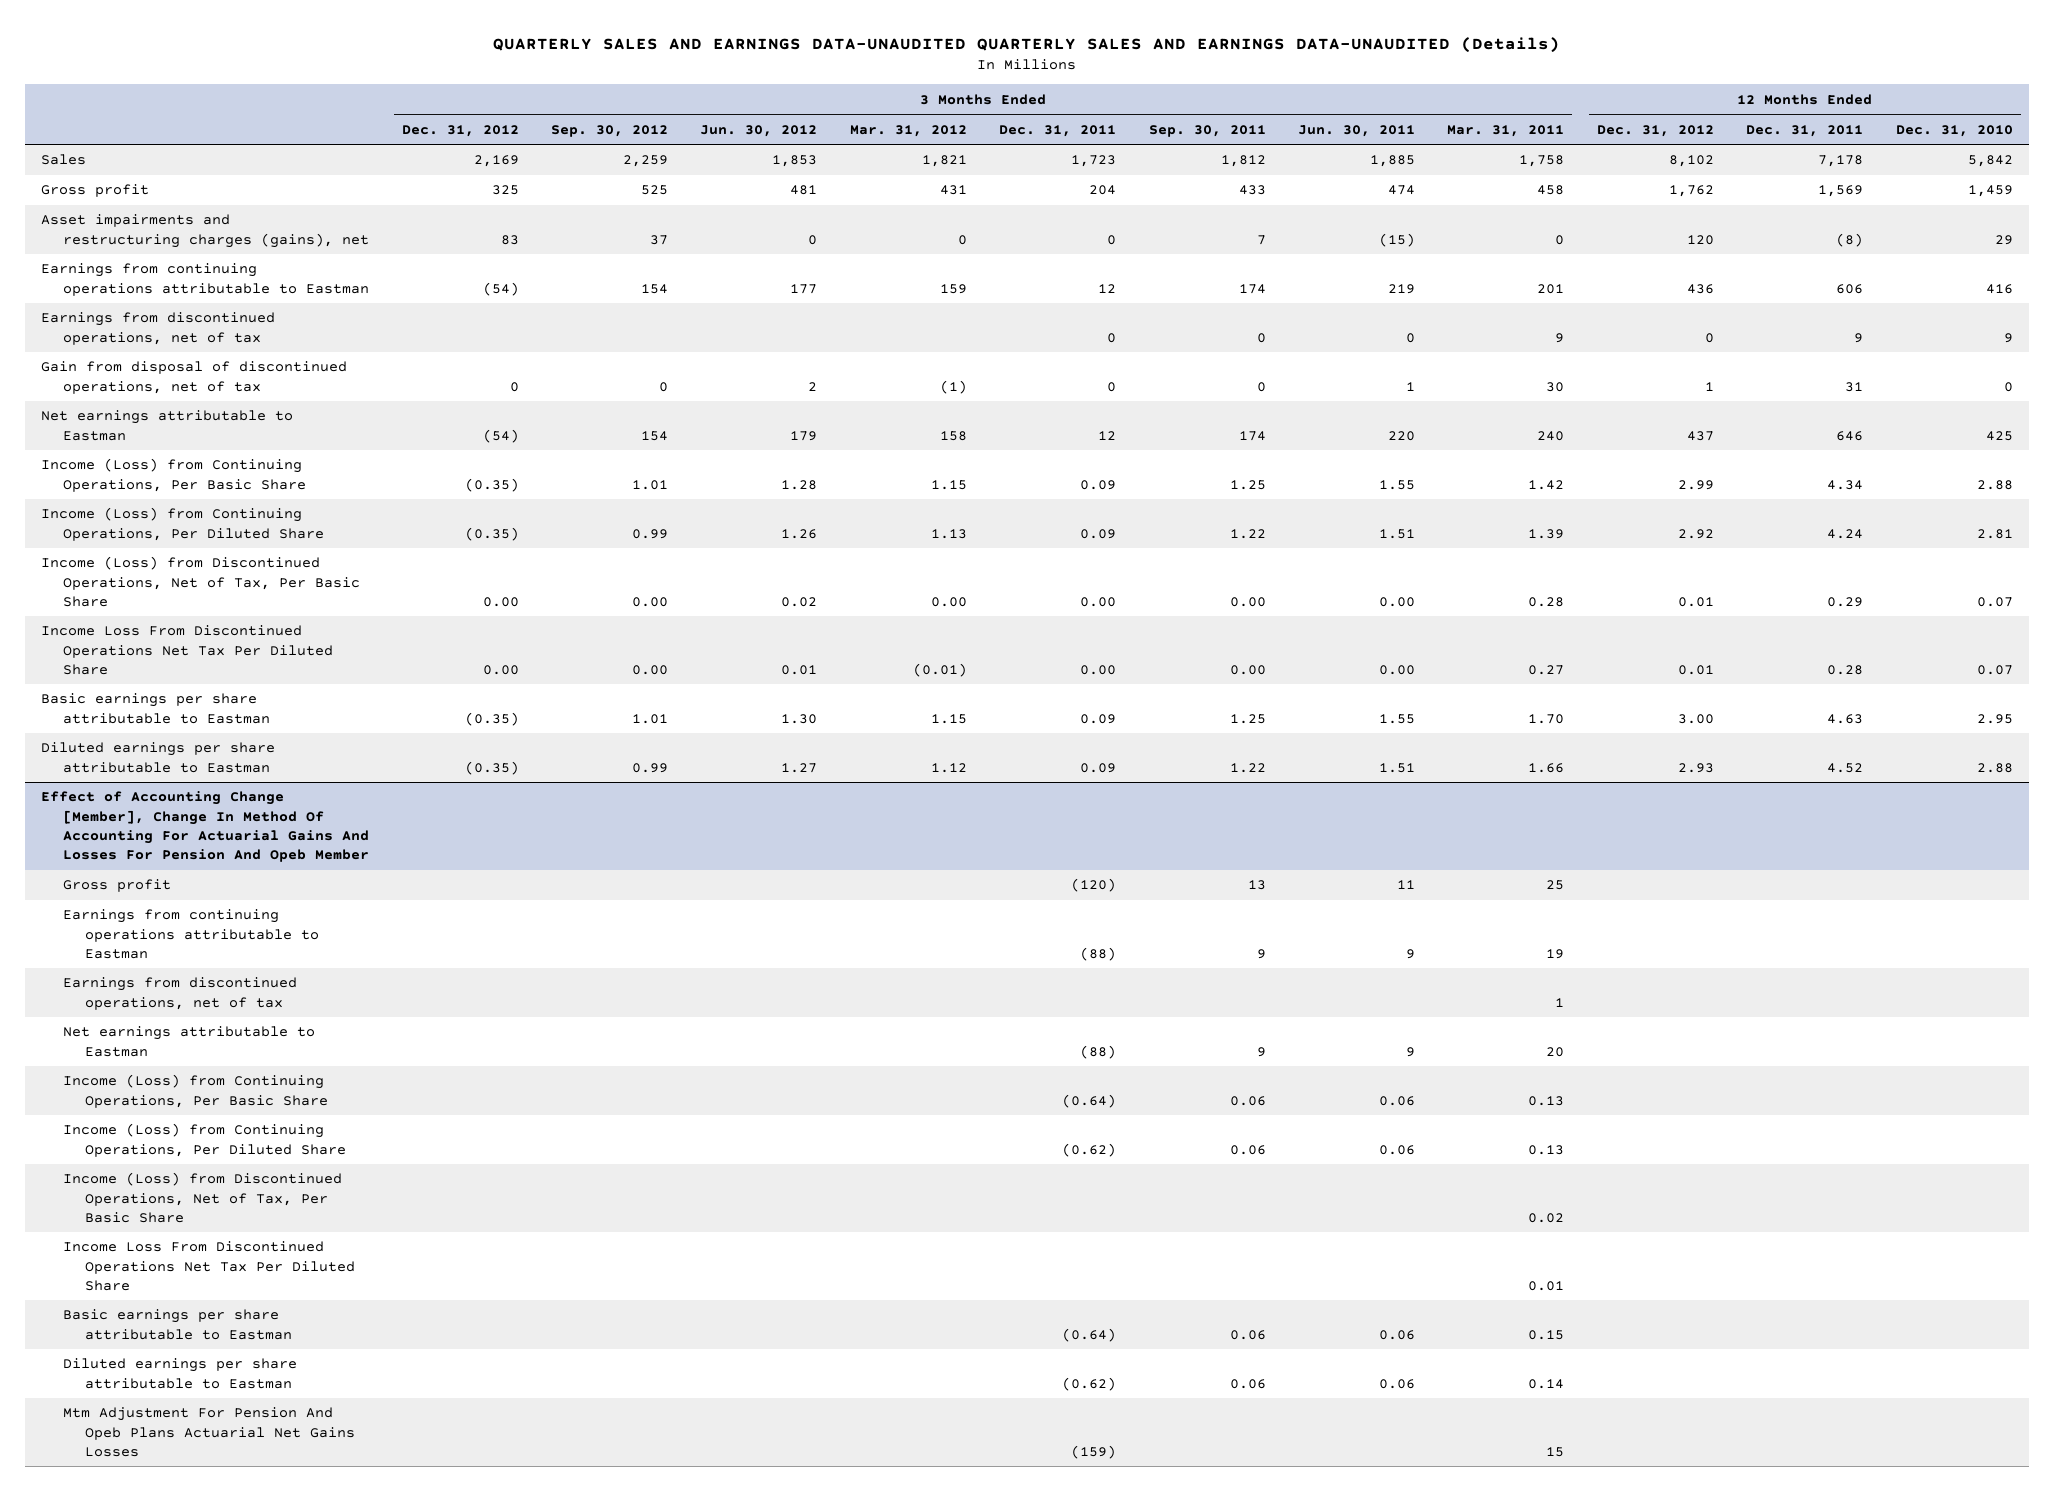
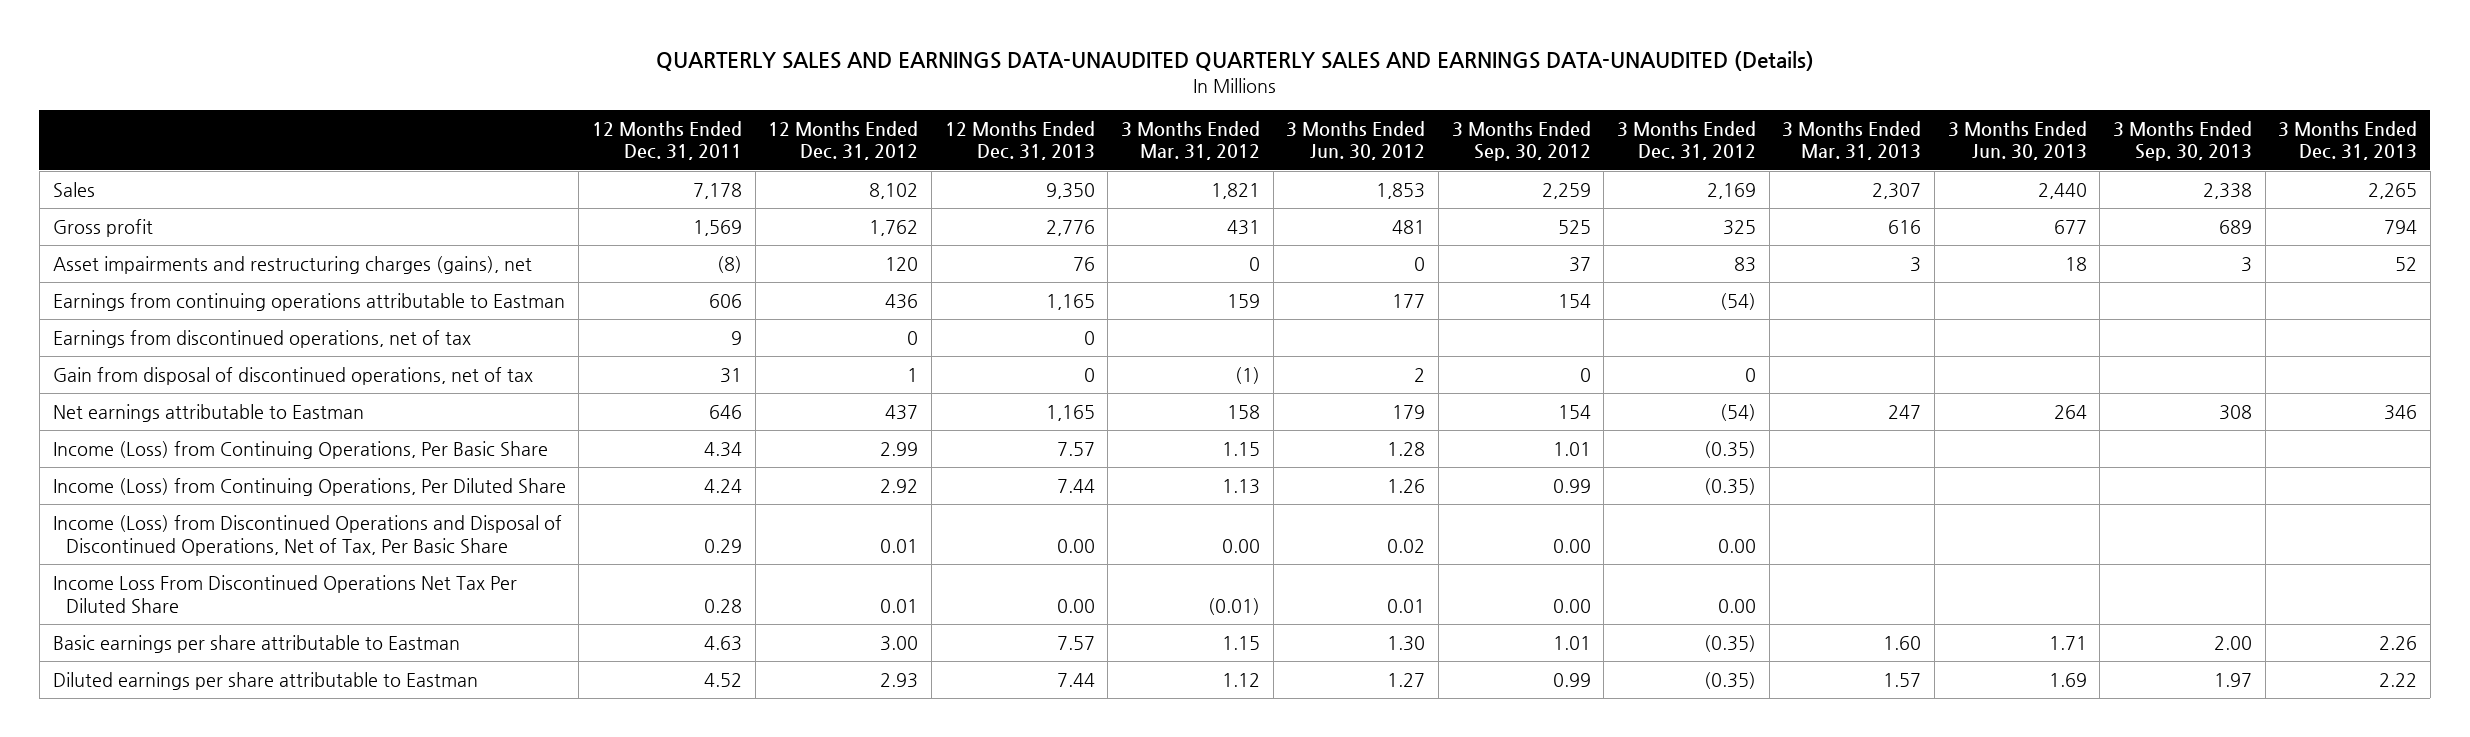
- | 3 Months Ended Dec. 31, 2012 | 3 Months Ended Sep. 30, 2012 | 3 Months Ended Jun. 30, 2012 | 3 Months Ended Mar. 31, 2012 | 3 Months Ended Dec. 31, 2011 | 3 Months Ended Sep. 30, 2011 | 3 Months Ended Jun. 30, 2011 | 3 Months Ended Mar. 31, 2011 | 12 Months Ended Dec. 31, 2012 | 12 Months Ended Dec. 31, 2011 | 12 Months Ended Dec. 31, 2010
+ | 12 Months Ended Dec. 31, 2011 | 12 Months Ended Dec. 31, 2012 | 12 Months Ended Dec. 31, 2013 | 3 Months Ended Mar. 31, 2012 | 3 Months Ended Jun. 30, 2012 | 3 Months Ended Sep. 30, 2012 | 3 Months Ended Dec. 31, 2012 | 3 Months Ended Mar. 31, 2013 | 3 Months Ended Jun. 30, 2013 | 3 Months Ended Sep. 30, 2013 | 3 Months Ended Dec. 31, 2013
- Income (Loss) from Discontinued Operations, Net of Tax, Per Basic Share | 0.00 | 0.00 | 0.02 | 0.00 | 0.00 | 0.00 | 0.00 | 0.28 | 0.01 | 0.29 | 0.07
+ Income (Loss) from Discontinued Operations and Disposal of Discontinued Operations, Net of Tax, Per Basic Share | 0.29 | 0.01 | 0.00 | 0.00 | 0.02 | 0.00 | 0.00 | | | |
- Effect of Accounting Change [Member], Change In Method Of Accounting For Actuarial Gains And Losses For Pension And Opeb Member
- Gross profit | | | | | (120) | 13 | 11 | 25 | | |
- Earnings from continuing operations attributable to Eastman | | | | | (88) | 9 | 9 | 19 | | |
- Earnings from discontinued operations, net of tax | | | | | | | | 1 | | |
- Net earnings attributable to Eastman | | | | | (88) | 9 | 9 | 20 | | |
- Income (Loss) from Continuing Operations, Per Basic Share | | | | | (0.64) | 0.06 | 0.06 | 0.13 | | |
- Income (Loss) from Continuing Operations, Per Diluted Share | | | | | (0.62) | 0.06 | 0.06 | 0.13 | | |
- Income (Loss) from Discontinued Operations, Net of Tax, Per Basic Share | | | | | | | | 0.02 | | |
- Income Loss From Discontinued Operations Net Tax Per Diluted Share | | | | | | | | 0.01 | | |
- Basic earnings per share attributable to Eastman | | | | | (0.64) | 0.06 | 0.06 | 0.15 | | |
- Diluted earnings per share attributable to Eastman | | | | | (0.62) | 0.06 | 0.06 | 0.14 | | |
- Mtm Adjustment For Pension And Opeb Plans Actuarial Net Gains Losses | | | | | (159) | | | 15 | | |

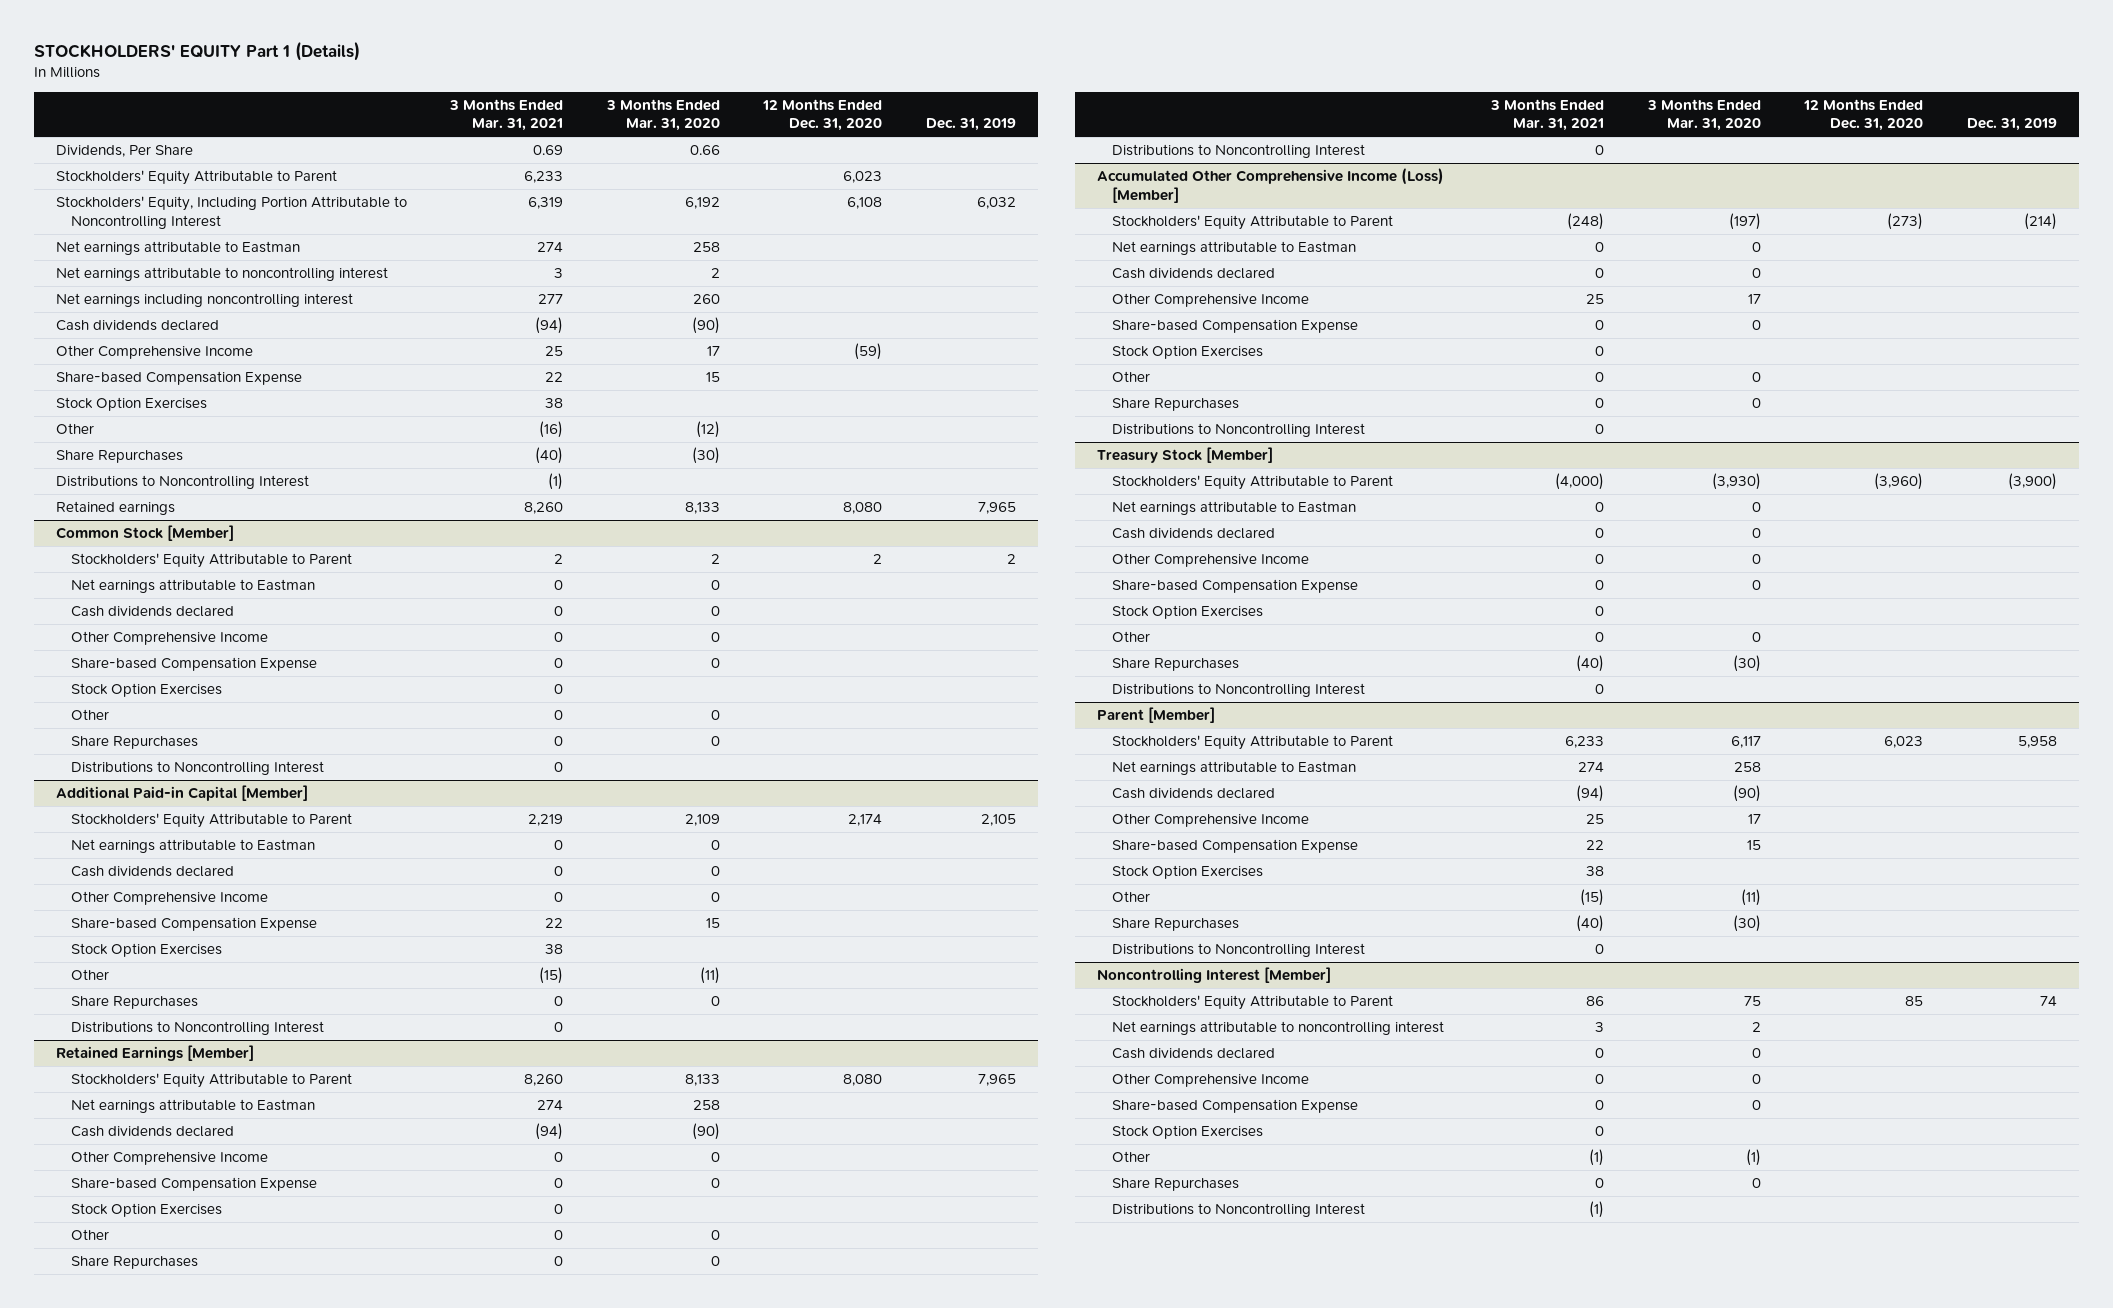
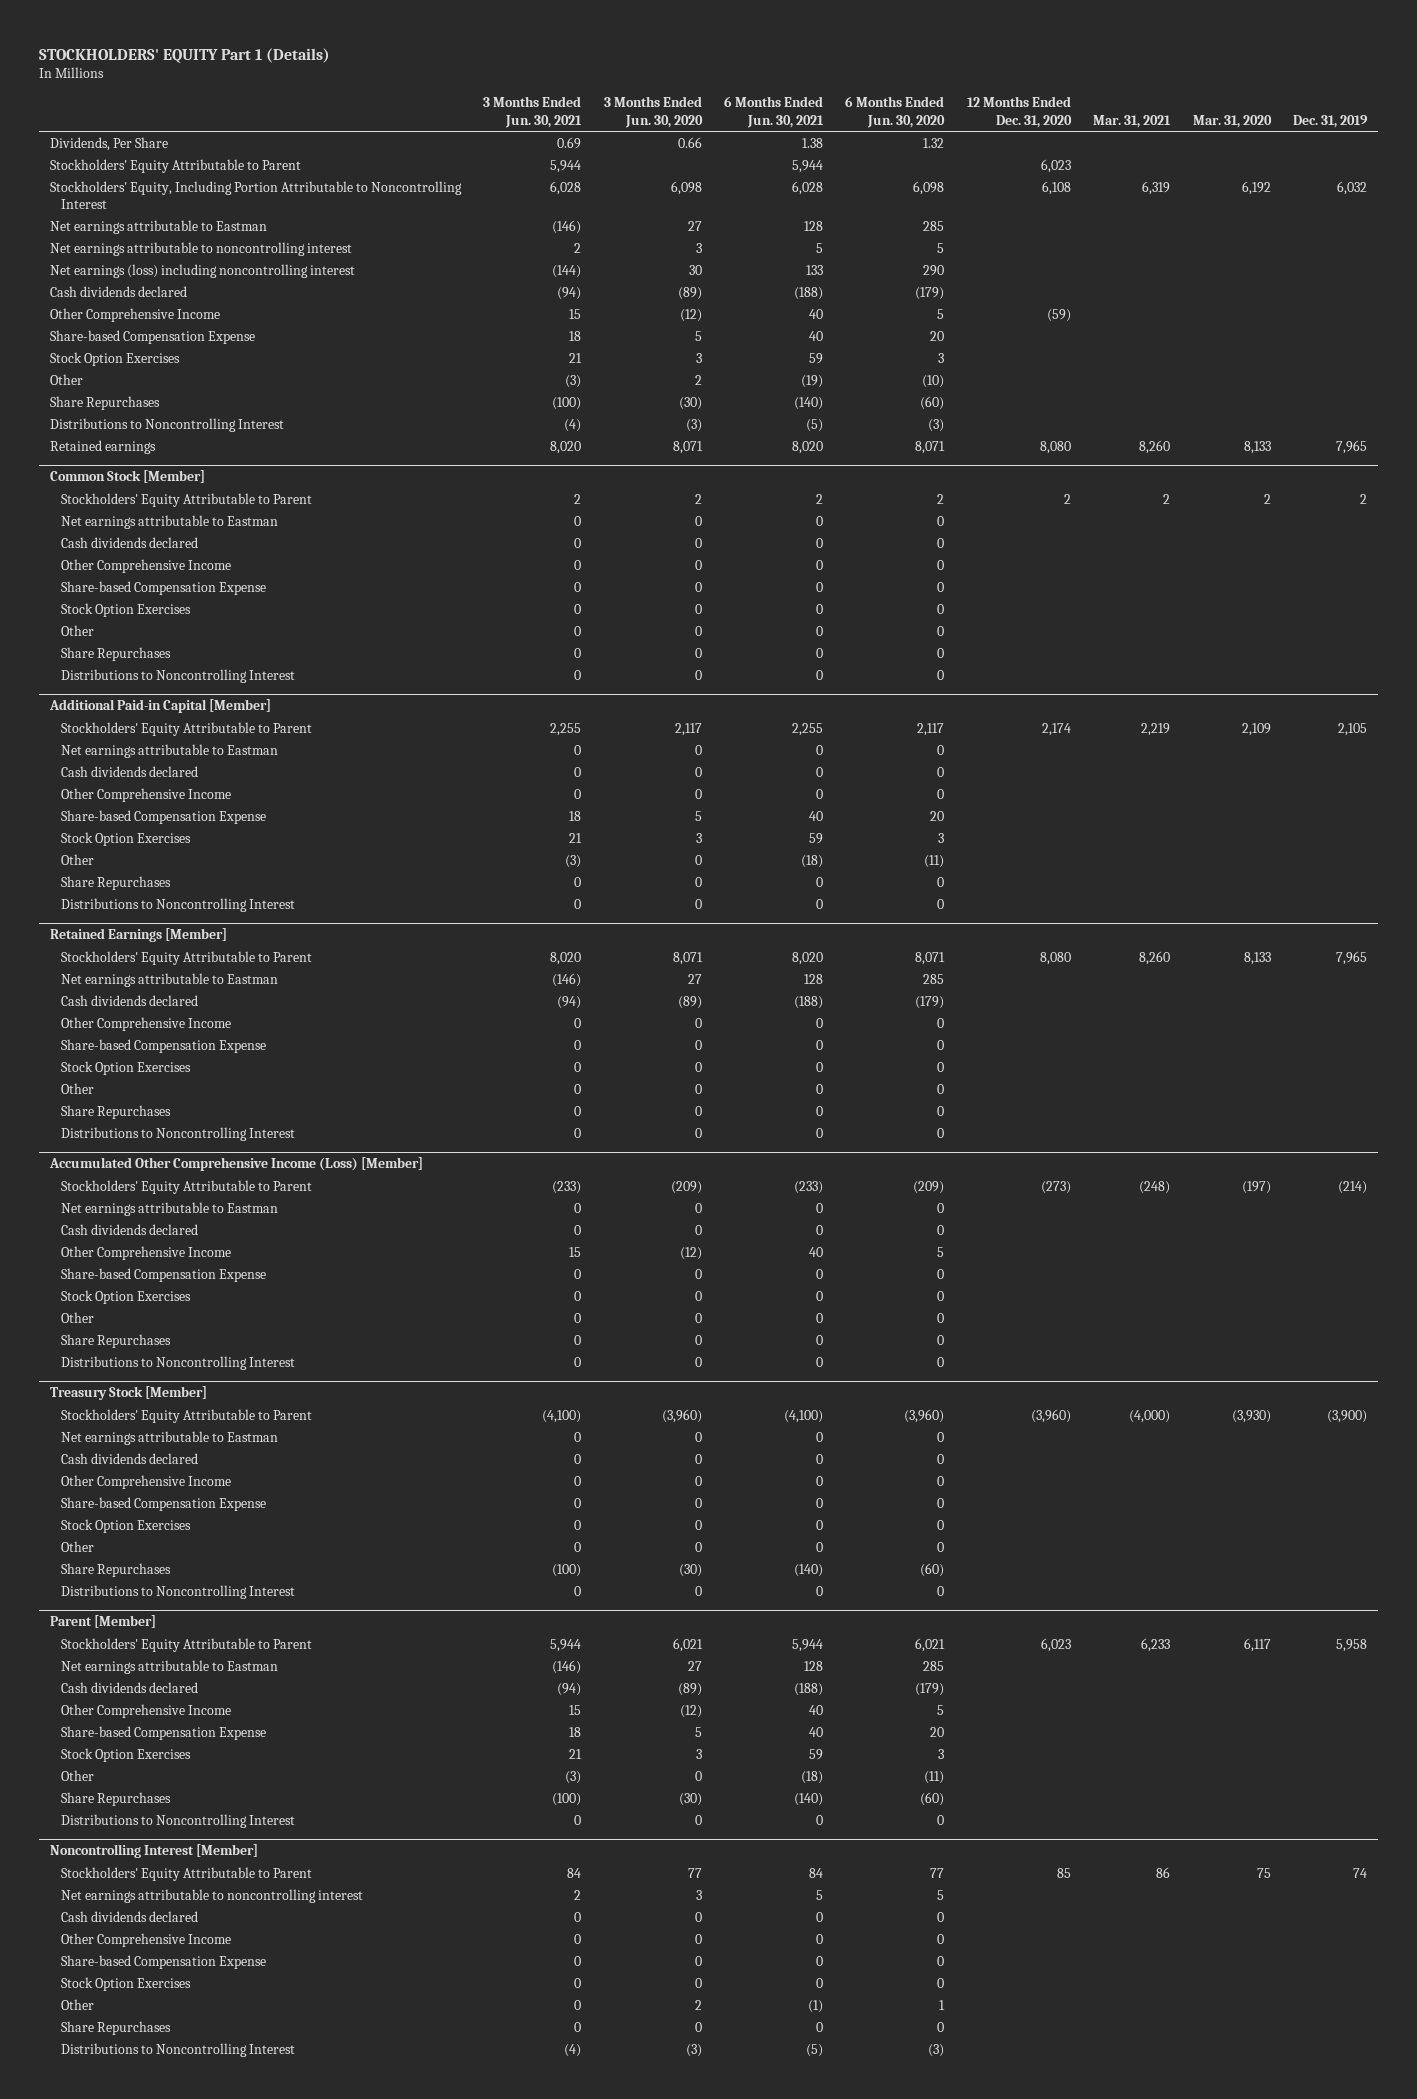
- | 3 Months Ended Mar. 31, 2021 | 3 Months Ended Mar. 31, 2020 | 12 Months Ended Dec. 31, 2020 | Dec. 31, 2019
+ | 3 Months Ended Jun. 30, 2021 | 3 Months Ended Jun. 30, 2020 | 6 Months Ended Jun. 30, 2021 | 6 Months Ended Jun. 30, 2020 | 12 Months Ended Dec. 31, 2020 | Mar. 31, 2021 | Mar. 31, 2020 | Dec. 31, 2019
- Net earnings including noncontrolling interest | 277 | 260 | |
+ Net earnings (loss) including noncontrolling interest | (144) | 30 | 133 | 290 | | | |

